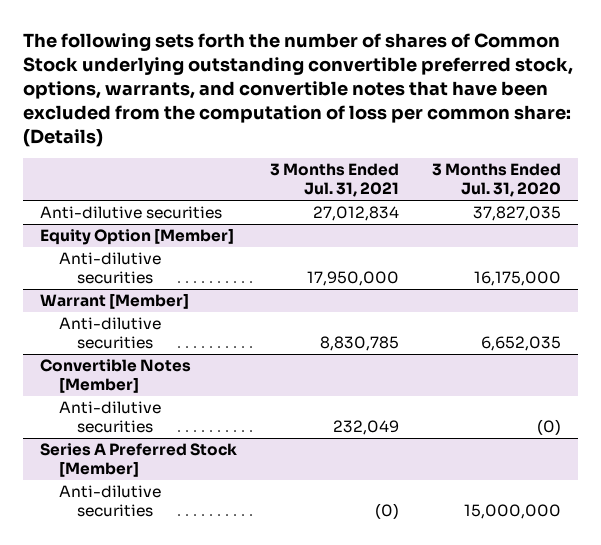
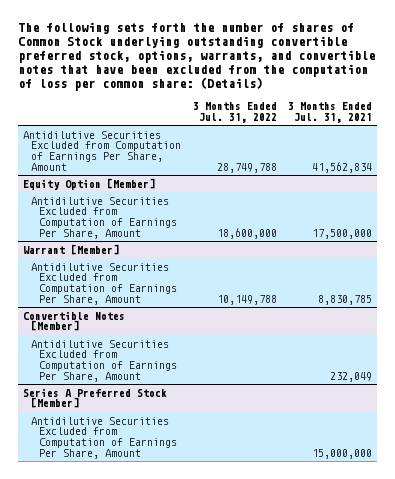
- | 3 Months Ended Jul. 31, 2021 | 3 Months Ended Jul. 31, 2020
+ | 3 Months Ended Jul. 31, 2022 | 3 Months Ended Jul. 31, 2021
- Anti-dilutive securities | 27,012,834 | 37,827,035
+ Antidilutive Securities Excluded from Computation of Earnings Per Share, Amount | 28,749,788 | 41,562,834
@ Equity Option [Member]
- Anti-dilutive securities | 17,950,000 | 16,175,000
+ Antidilutive Securities Excluded from Computation of Earnings Per Share, Amount | 18,600,000 | 17,500,000
@ Warrant [Member]
- Anti-dilutive securities | 8,830,785 | 6,652,035
+ Antidilutive Securities Excluded from Computation of Earnings Per Share, Amount | 10,149,788 | 8,830,785
@ Convertible Notes [Member]
- Anti-dilutive securities | 232,049 | (0)
+ Antidilutive Securities Excluded from Computation of Earnings Per Share, Amount | | 232,049
@ Series A Preferred Stock [Member]
- Anti-dilutive securities | (0) | 15,000,000
+ Antidilutive Securities Excluded from Computation of Earnings Per Share, Amount | | 15,000,000

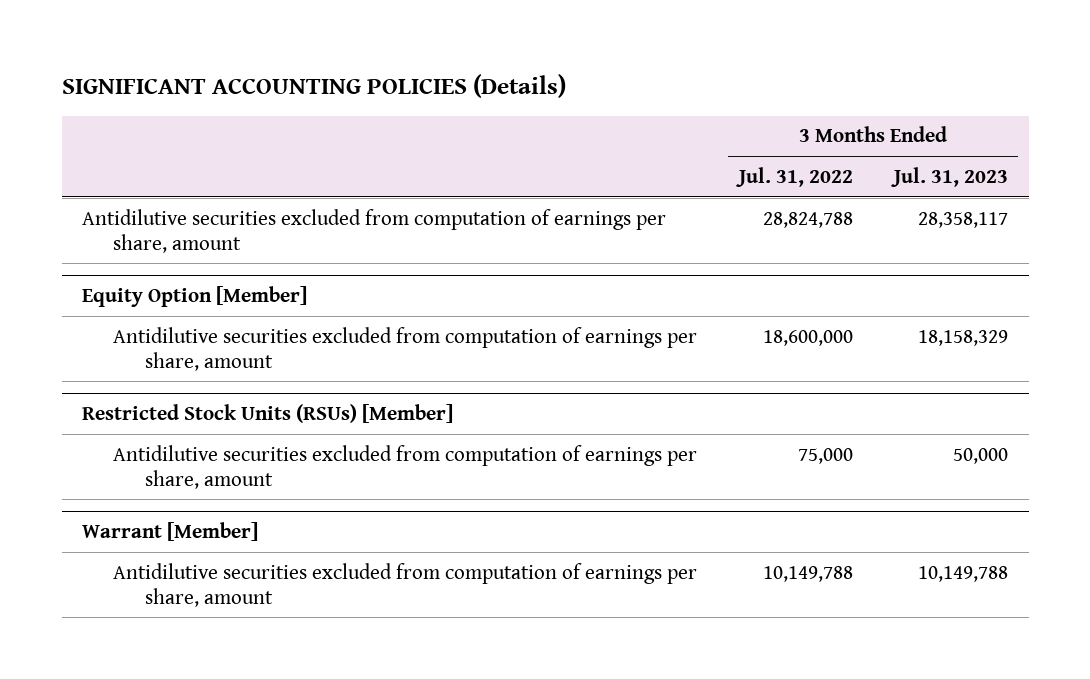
- The following sets forth the number of shares of Common Stock underlying outstanding convertible preferred stock, options, warrants, and convertible notes that have been excluded from the computation of loss per common share: (Details)
+ SIGNIFICANT ACCOUNTING POLICIES (Details)
- | 3 Months Ended Jul. 31, 2022 | 3 Months Ended Jul. 31, 2021
+ | 3 Months Ended Jul. 31, 2022 | 3 Months Ended Jul. 31, 2023
- Antidilutive Securities Excluded from Computation of Earnings Per Share, Amount | 28,749,788 | 41,562,834
+ Antidilutive securities excluded from computation of earnings per share, amount | 28,824,788 | 28,358,117
@ Equity Option [Member]
- Antidilutive Securities Excluded from Computation of Earnings Per Share, Amount | 18,600,000 | 17,500,000
+ Antidilutive securities excluded from computation of earnings per share, amount | 18,600,000 | 18,158,329
+ Restricted Stock Units (RSUs) [Member]
+ Antidilutive securities excluded from computation of earnings per share, amount | 75,000 | 50,000
@ Warrant [Member]
- Antidilutive Securities Excluded from Computation of Earnings Per Share, Amount | 10,149,788 | 8,830,785
- Convertible Notes [Member]
- Antidilutive Securities Excluded from Computation of Earnings Per Share, Amount | | 232,049
- Series A Preferred Stock [Member]
- Antidilutive Securities Excluded from Computation of Earnings Per Share, Amount | | 15,000,000
@ Warrant [Member]
+ Antidilutive securities excluded from computation of earnings per share, amount | 10,149,788 | 10,149,788

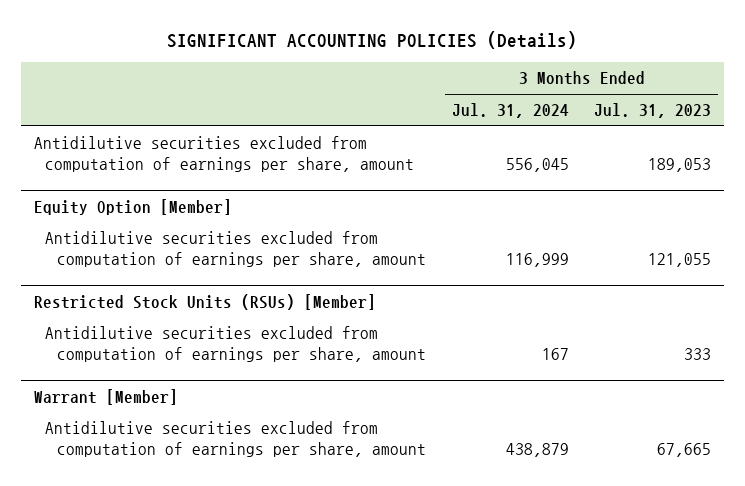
- | 3 Months Ended Jul. 31, 2022 | 3 Months Ended Jul. 31, 2023
+ | 3 Months Ended Jul. 31, 2024 | 3 Months Ended Jul. 31, 2023
- Antidilutive securities excluded from computation of earnings per share, amount | 28,824,788 | 28,358,117
+ Antidilutive securities excluded from computation of earnings per share, amount | 556,045 | 189,053
@ Equity Option [Member]
- Antidilutive securities excluded from computation of earnings per share, amount | 18,600,000 | 18,158,329
+ Antidilutive securities excluded from computation of earnings per share, amount | 116,999 | 121,055
@ Restricted Stock Units (RSUs) [Member]
- Antidilutive securities excluded from computation of earnings per share, amount | 75,000 | 50,000
+ Antidilutive securities excluded from computation of earnings per share, amount | 167 | 333
@ Warrant [Member]
- Antidilutive securities excluded from computation of earnings per share, amount | 10,149,788 | 10,149,788
+ Antidilutive securities excluded from computation of earnings per share, amount | 438,879 | 67,665

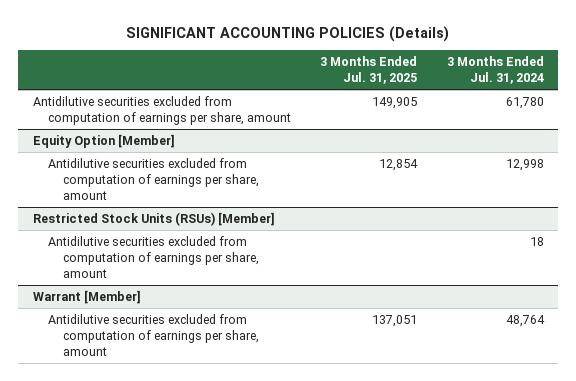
- | 3 Months Ended Jul. 31, 2024 | 3 Months Ended Jul. 31, 2023
+ | 3 Months Ended Jul. 31, 2025 | 3 Months Ended Jul. 31, 2024
- Antidilutive securities excluded from computation of earnings per share, amount | 556,045 | 189,053
+ Antidilutive securities excluded from computation of earnings per share, amount | 149,905 | 61,780
@ Equity Option [Member]
- Antidilutive securities excluded from computation of earnings per share, amount | 116,999 | 121,055
+ Antidilutive securities excluded from computation of earnings per share, amount | 12,854 | 12,998
@ Restricted Stock Units (RSUs) [Member]
- Antidilutive securities excluded from computation of earnings per share, amount | 167 | 333
+ Antidilutive securities excluded from computation of earnings per share, amount | | 18
@ Warrant [Member]
- Antidilutive securities excluded from computation of earnings per share, amount | 438,879 | 67,665
+ Antidilutive securities excluded from computation of earnings per share, amount | 137,051 | 48,764

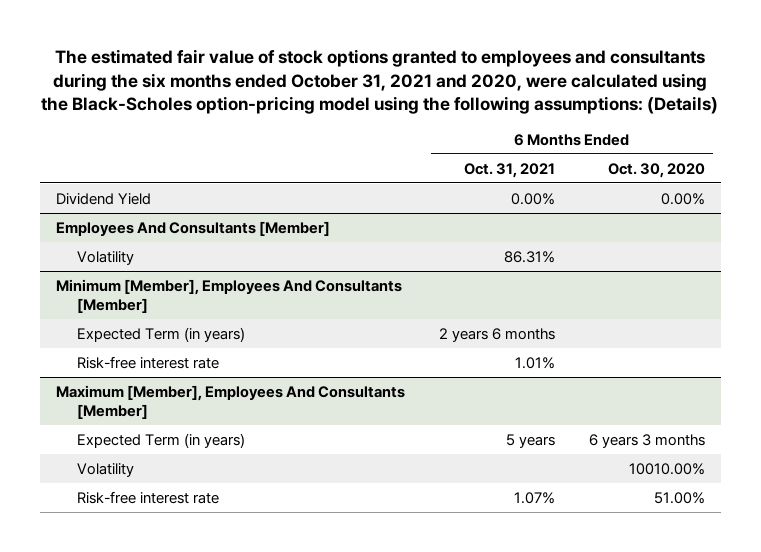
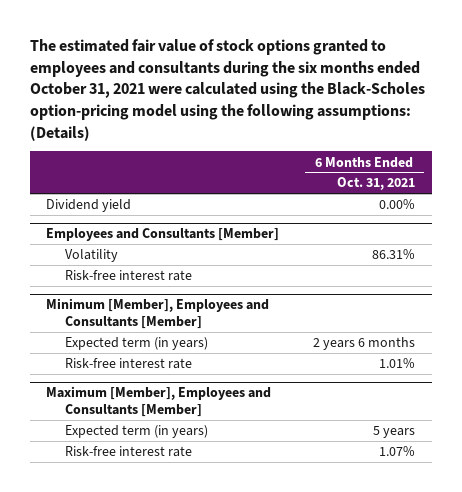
- The estimated fair value of stock options granted to employees and consultants during the six months ended October 31, 2021 and 2020, were calculated using the Black-Scholes option-pricing model using the following assumptions: (Details)
+ The estimated fair value of stock options granted to employees and consultants during the six months ended October 31, 2021 were calculated using the Black-Scholes option-pricing model using the following assumptions: (Details)
- | 6 Months Ended Oct. 31, 2021 | 6 Months Ended Oct. 30, 2020
+ | 6 Months Ended Oct. 31, 2021
- Dividend Yield | 0.00% | 0.00%
- Employees And Consultants [Member]
+ Dividend yield | 0.00%
+ Employees and Consultants [Member]
- Minimum [Member], Employees And Consultants [Member]
- Expected Term (in years) | 2 years 6 months |
+ Risk-free interest rate
+ Minimum [Member], Employees and Consultants [Member]
+ Expected term (in years) | 2 years 6 months
- Maximum [Member], Employees And Consultants [Member]
- Expected Term (in years) | 5 years | 6 years 3 months
- Volatility | | 10010.00%
+ Maximum [Member], Employees and Consultants [Member]
+ Expected term (in years) | 5 years

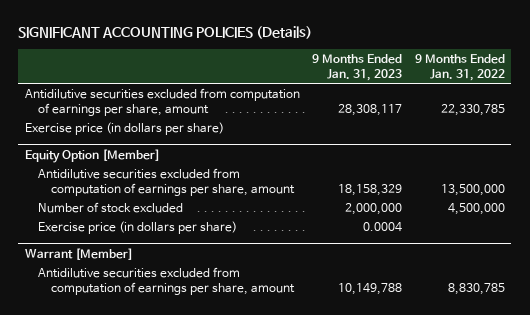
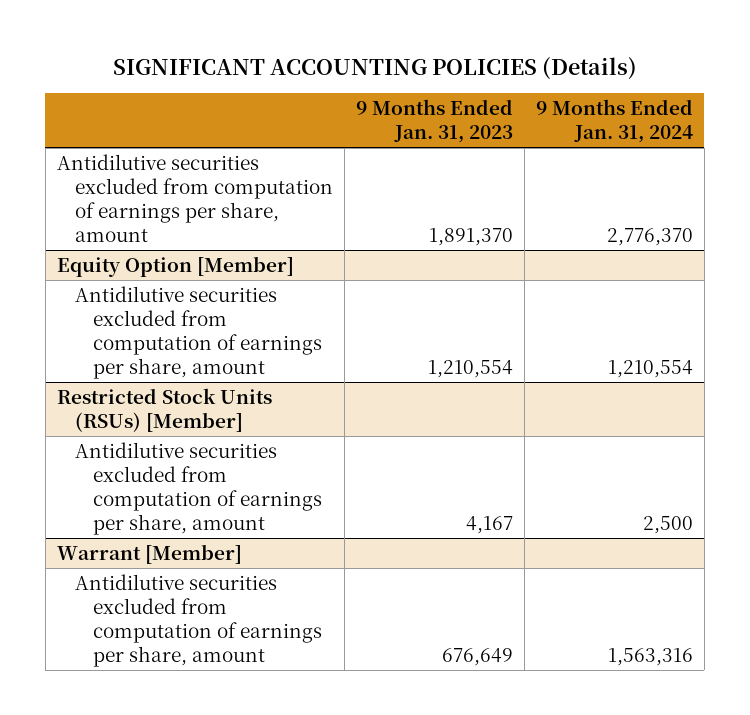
- | 9 Months Ended Jan. 31, 2023 | 9 Months Ended Jan. 31, 2022
+ | 9 Months Ended Jan. 31, 2023 | 9 Months Ended Jan. 31, 2024
- Antidilutive securities excluded from computation of earnings per share, amount | 28,308,117 | 22,330,785
- Exercise price (in dollars per share)
+ Antidilutive securities excluded from computation of earnings per share, amount | 1,891,370 | 2,776,370
@ Equity Option [Member]
- Antidilutive securities excluded from computation of earnings per share, amount | 18,158,329 | 13,500,000
- Number of stock excluded | 2,000,000 | 4,500,000
- Exercise price (in dollars per share) | 0.0004 |
+ Antidilutive securities excluded from computation of earnings per share, amount | 1,210,554 | 1,210,554
+ Restricted Stock Units (RSUs) [Member]
+ Antidilutive securities excluded from computation of earnings per share, amount | 4,167 | 2,500
@ Warrant [Member]
- Antidilutive securities excluded from computation of earnings per share, amount | 10,149,788 | 8,830,785
+ Antidilutive securities excluded from computation of earnings per share, amount | 676,649 | 1,563,316

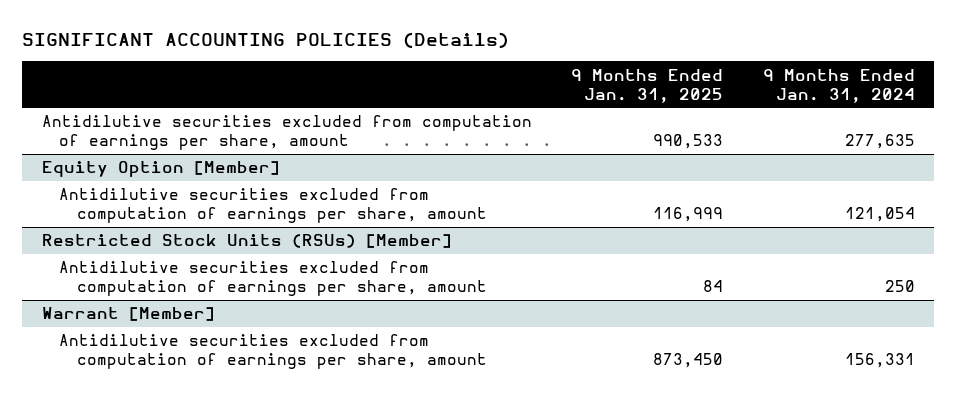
- | 9 Months Ended Jan. 31, 2023 | 9 Months Ended Jan. 31, 2024
+ | 9 Months Ended Jan. 31, 2025 | 9 Months Ended Jan. 31, 2024
- Antidilutive securities excluded from computation of earnings per share, amount | 1,891,370 | 2,776,370
+ Antidilutive securities excluded from computation of earnings per share, amount | 990,533 | 277,635
@ Equity Option [Member]
- Antidilutive securities excluded from computation of earnings per share, amount | 1,210,554 | 1,210,554
+ Antidilutive securities excluded from computation of earnings per share, amount | 116,999 | 121,054
@ Restricted Stock Units (RSUs) [Member]
- Antidilutive securities excluded from computation of earnings per share, amount | 4,167 | 2,500
+ Antidilutive securities excluded from computation of earnings per share, amount | 84 | 250
@ Warrant [Member]
- Antidilutive securities excluded from computation of earnings per share, amount | 676,649 | 1,563,316
+ Antidilutive securities excluded from computation of earnings per share, amount | 873,450 | 156,331

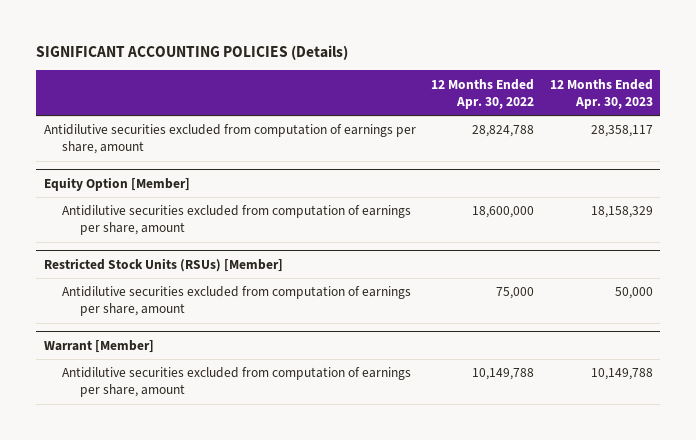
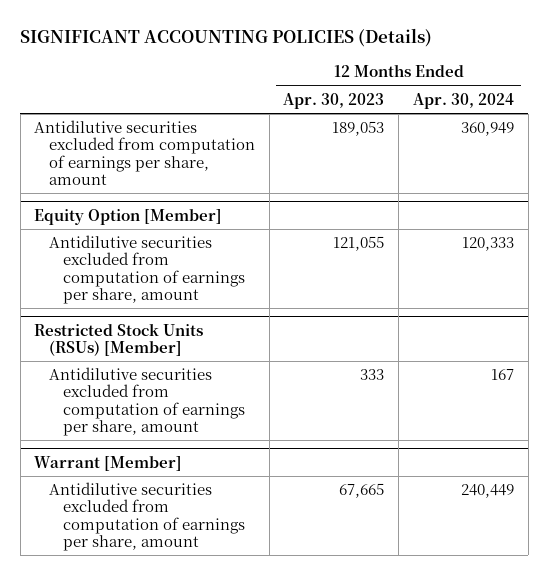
- | 12 Months Ended Apr. 30, 2022 | 12 Months Ended Apr. 30, 2023
+ | 12 Months Ended Apr. 30, 2023 | 12 Months Ended Apr. 30, 2024
- Antidilutive securities excluded from computation of earnings per share, amount | 28,824,788 | 28,358,117
+ Antidilutive securities excluded from computation of earnings per share, amount | 189,053 | 360,949
@ Equity Option [Member]
- Antidilutive securities excluded from computation of earnings per share, amount | 18,600,000 | 18,158,329
+ Antidilutive securities excluded from computation of earnings per share, amount | 121,055 | 120,333
@ Restricted Stock Units (RSUs) [Member]
- Antidilutive securities excluded from computation of earnings per share, amount | 75,000 | 50,000
+ Antidilutive securities excluded from computation of earnings per share, amount | 333 | 167
@ Warrant [Member]
- Antidilutive securities excluded from computation of earnings per share, amount | 10,149,788 | 10,149,788
+ Antidilutive securities excluded from computation of earnings per share, amount | 67,665 | 240,449

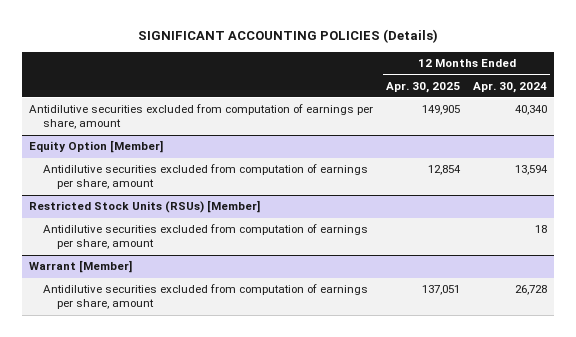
- | 12 Months Ended Apr. 30, 2023 | 12 Months Ended Apr. 30, 2024
+ | 12 Months Ended Apr. 30, 2025 | 12 Months Ended Apr. 30, 2024
- Antidilutive securities excluded from computation of earnings per share, amount | 189,053 | 360,949
+ Antidilutive securities excluded from computation of earnings per share, amount | 149,905 | 40,340
@ Equity Option [Member]
- Antidilutive securities excluded from computation of earnings per share, amount | 121,055 | 120,333
+ Antidilutive securities excluded from computation of earnings per share, amount | 12,854 | 13,594
@ Restricted Stock Units (RSUs) [Member]
- Antidilutive securities excluded from computation of earnings per share, amount | 333 | 167
+ Antidilutive securities excluded from computation of earnings per share, amount | | 18
@ Warrant [Member]
- Antidilutive securities excluded from computation of earnings per share, amount | 67,665 | 240,449
+ Antidilutive securities excluded from computation of earnings per share, amount | 137,051 | 26,728

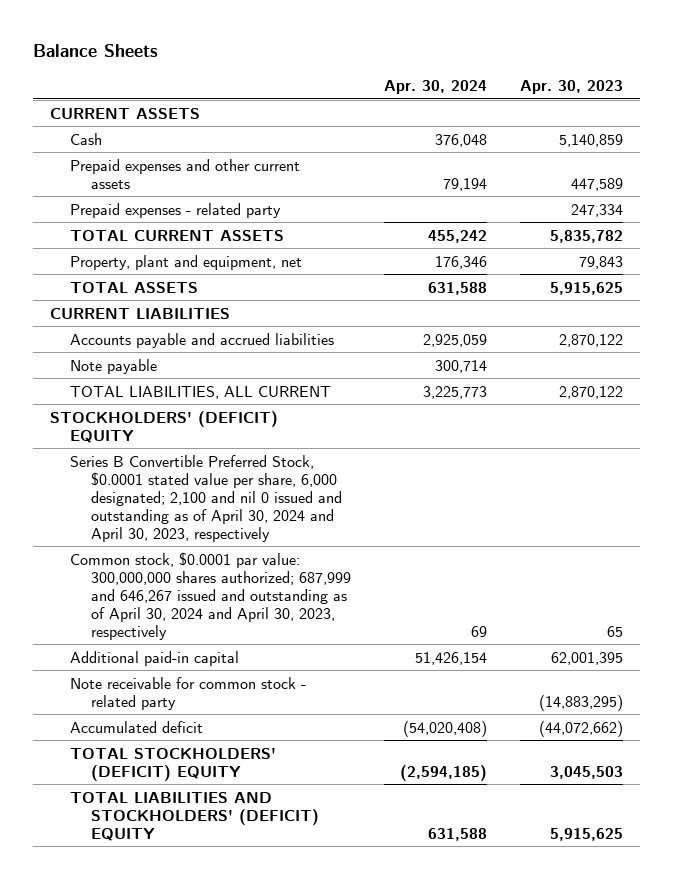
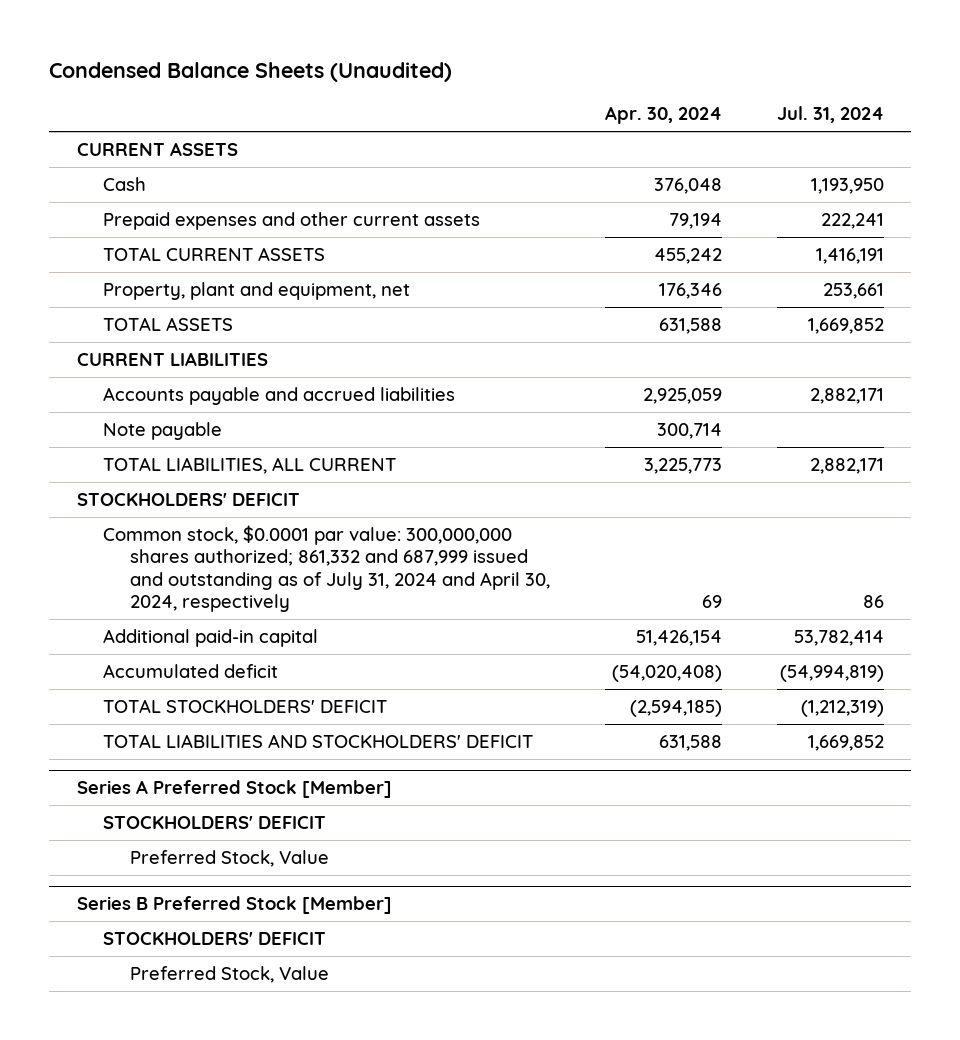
- Balance Sheets
+ Condensed Balance Sheets (Unaudited)
- | Apr. 30, 2024 | Apr. 30, 2023
+ | Apr. 30, 2024 | Jul. 31, 2024
- Prepaid expenses - related party | | 247,334
- STOCKHOLDERS' (DEFICIT) EQUITY
- Series B Convertible Preferred Stock, $0.0001 stated value per share, 6,000 designated; 2,100 and nil 0 issued and outstanding as of April 30, 2024 and April 30, 2023, respectively
- Common stock, $0.0001 par value: 300,000,000 shares authorized; 687,999 and 646,267 issued and outstanding as of April 30, 2024 and April 30, 2023, respectively | 69 | 65
+ STOCKHOLDERS' DEFICIT
+ Common stock, $0.0001 par value: 300,000,000 shares authorized; 861,332 and 687,999 issued and outstanding as of July 31, 2024 and April 30, 2024, respectively | 69 | 86
- Note receivable for common stock - related party | | (14,883,295)
- TOTAL STOCKHOLDERS' (DEFICIT) EQUITY | (2,594,185) | 3,045,503
- TOTAL LIABILITIES AND STOCKHOLDERS' (DEFICIT) EQUITY | 631,588 | 5,915,625
+ TOTAL STOCKHOLDERS' DEFICIT | (2,594,185) | (1,212,319)
+ TOTAL LIABILITIES AND STOCKHOLDERS' DEFICIT | 631,588 | 1,669,852
+ Series A Preferred Stock [Member]
+ STOCKHOLDERS' DEFICIT
+ Preferred Stock, Value
+ Series B Preferred Stock [Member]
+ STOCKHOLDERS' DEFICIT
+ Preferred Stock, Value

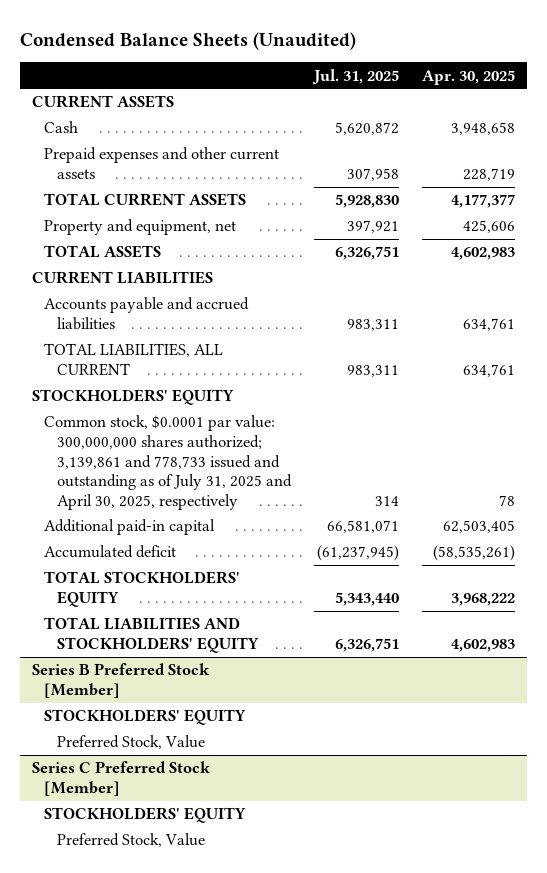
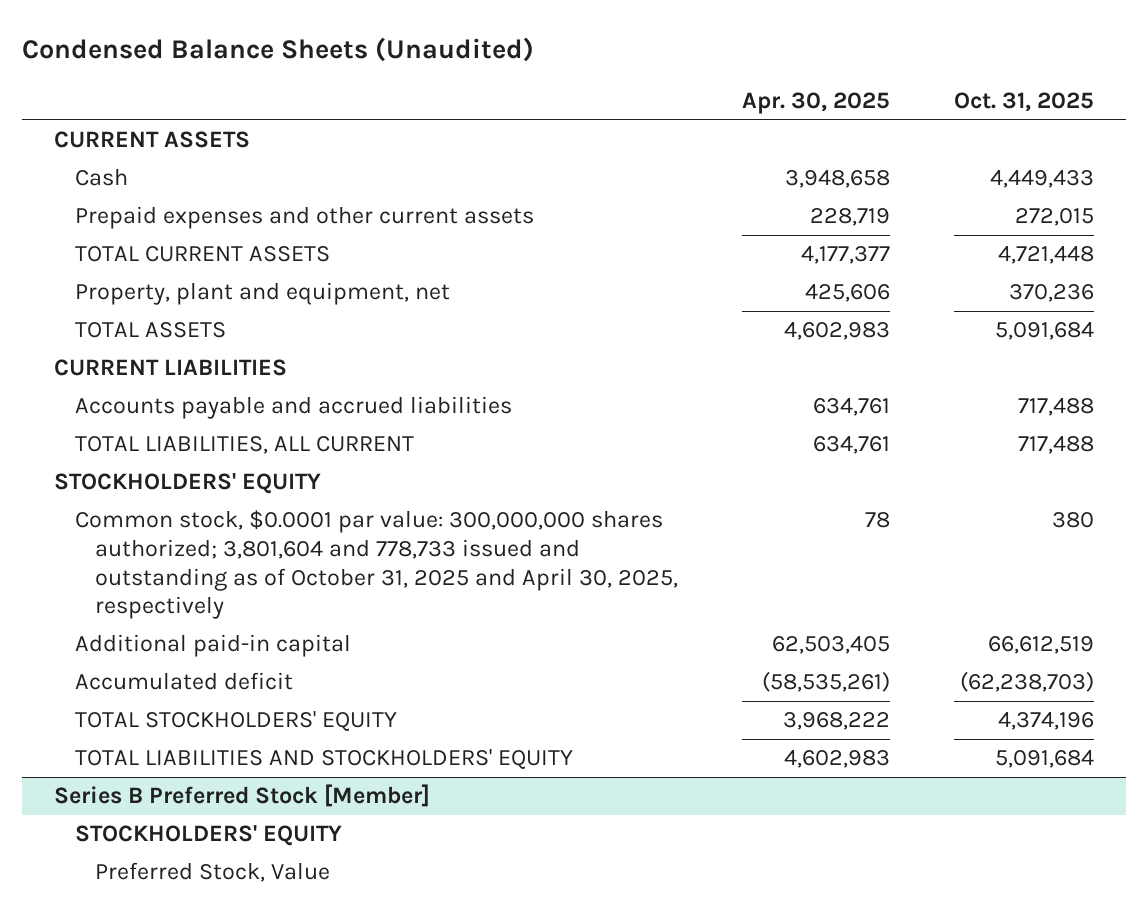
- | Jul. 31, 2025 | Apr. 30, 2025
+ | Apr. 30, 2025 | Oct. 31, 2025
- Property and equipment, net | 397,921 | 425,606
+ Property, plant and equipment, net | 425,606 | 370,236
- Common stock, $0.0001 par value: 300,000,000 shares authorized; 3,139,861 and 778,733 issued and outstanding as of July 31, 2025 and April 30, 2025, respectively | 314 | 78
+ Common stock, $0.0001 par value: 300,000,000 shares authorized; 3,801,604 and 778,733 issued and outstanding as of October 31, 2025 and April 30, 2025, respectively | 78 | 380
- Series C Preferred Stock [Member]
- STOCKHOLDERS' EQUITY
- Preferred Stock, Value

